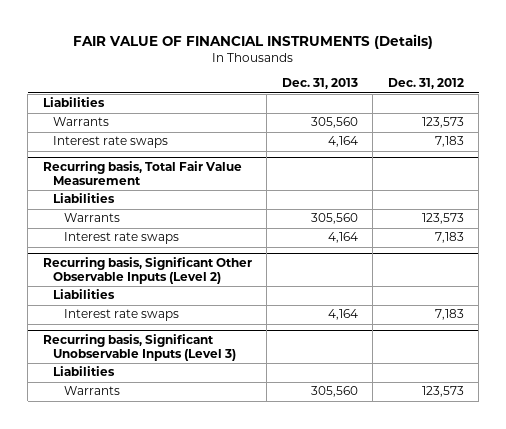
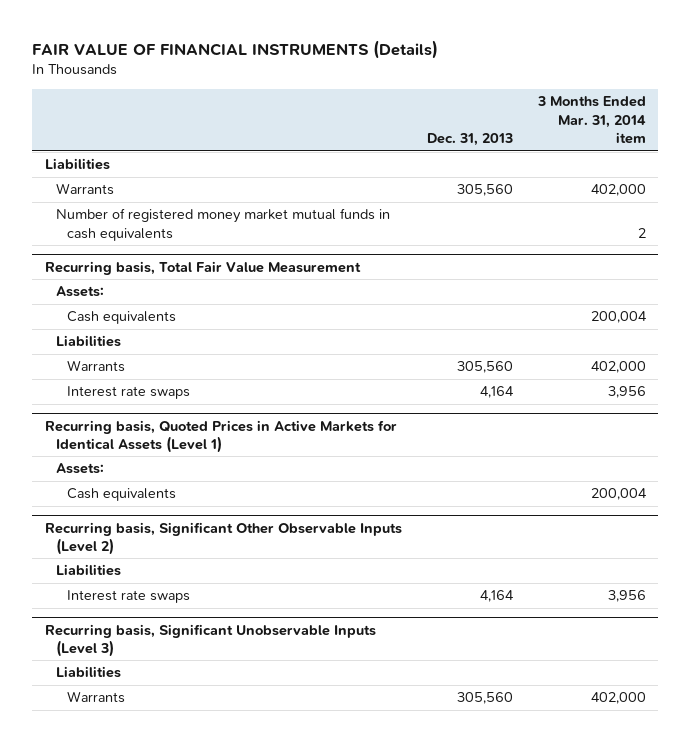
- | Dec. 31, 2013 | Dec. 31, 2012
+ | Dec. 31, 2013 | 3 Months Ended Mar. 31, 2014 item
- Interest rate swaps | 4,164 | 7,183
+ Number of registered money market mutual funds in cash equivalents | | 2
@ Recurring basis, Total Fair Value Measurement
+ Assets:
+ Cash equivalents | | 200,004
+ Recurring basis, Quoted Prices in Active Markets for Identical Assets (Level 1)
+ Assets:
+ Cash equivalents | | 200,004

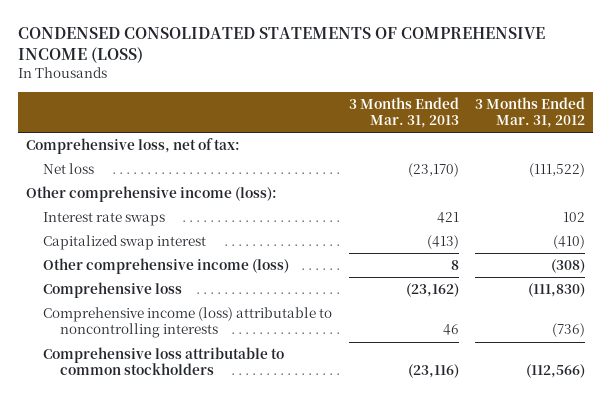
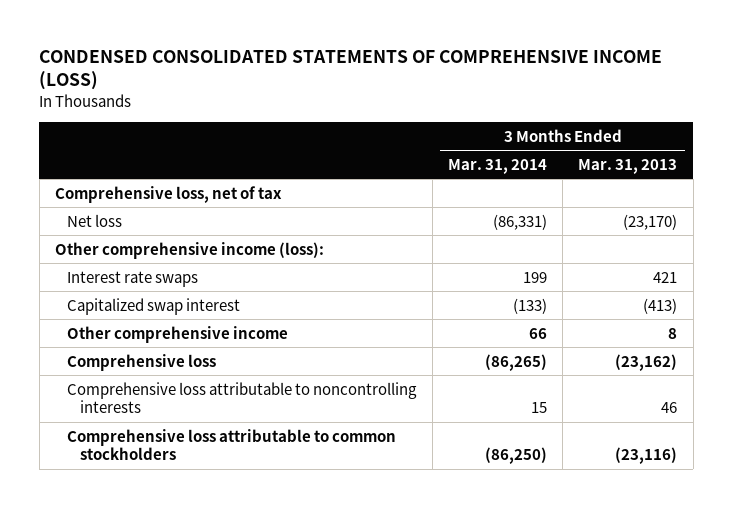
- | 3 Months Ended Mar. 31, 2013 | 3 Months Ended Mar. 31, 2012
+ | 3 Months Ended Mar. 31, 2014 | 3 Months Ended Mar. 31, 2013
- Comprehensive loss, net of tax:
+ Comprehensive loss, net of tax
- Other comprehensive income (loss) | 8 | (308)
+ Other comprehensive income | 66 | 8
- Comprehensive income (loss) attributable to noncontrolling interests | 46 | (736)
+ Comprehensive loss attributable to noncontrolling interests | 15 | 46

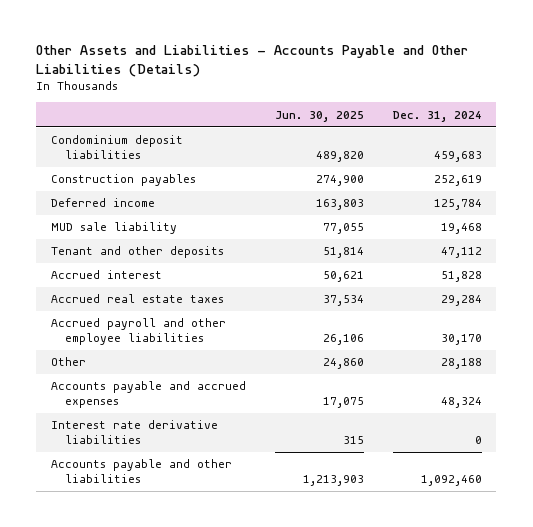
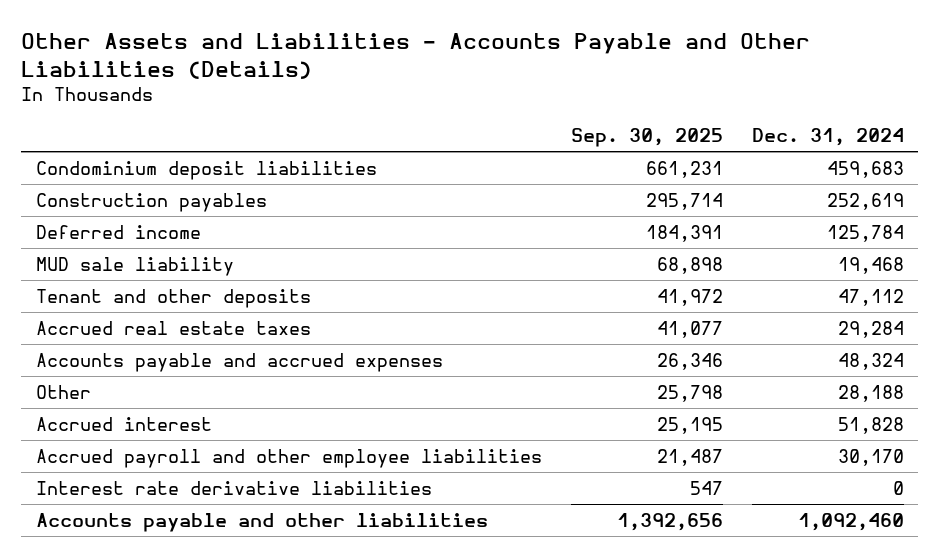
- | Jun. 30, 2025 | Dec. 31, 2024
+ | Sep. 30, 2025 | Dec. 31, 2024
moved down: Other | 25,798 | 28,188
moved down: Accrued interest | 25,195 | 51,828
moved down: Accrued payroll and other employee liabilities | 21,487 | 30,170

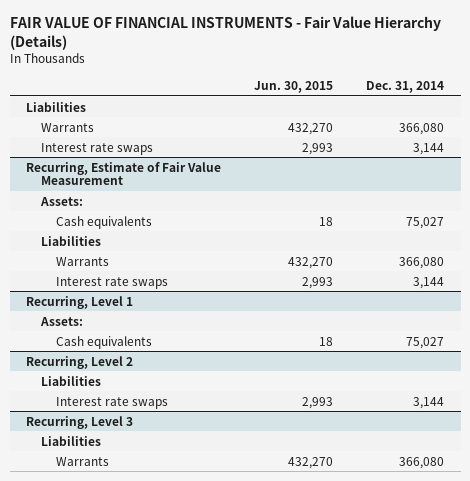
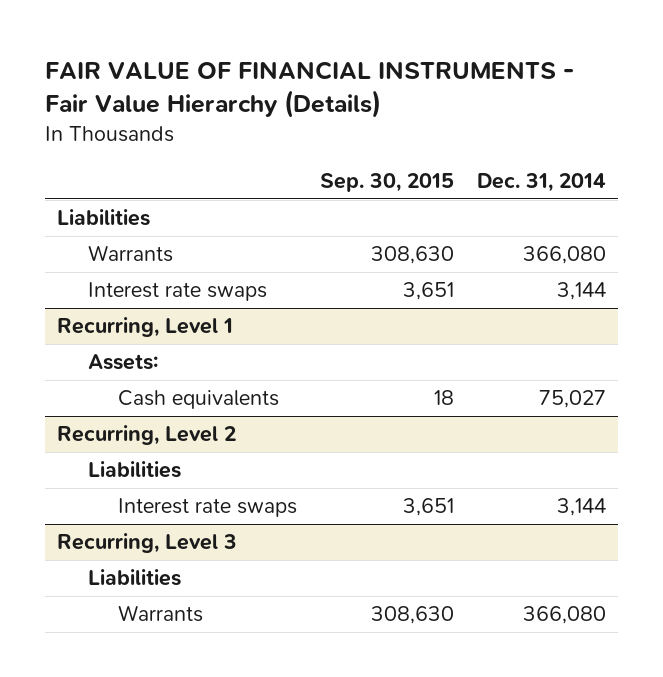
- | Jun. 30, 2015 | Dec. 31, 2014
+ | Sep. 30, 2015 | Dec. 31, 2014
- Recurring, Estimate of Fair Value Measurement
- Assets:
- Cash equivalents | 18 | 75,027
- Liabilities
- Warrants | 432,270 | 366,080
- Interest rate swaps | 2,993 | 3,144

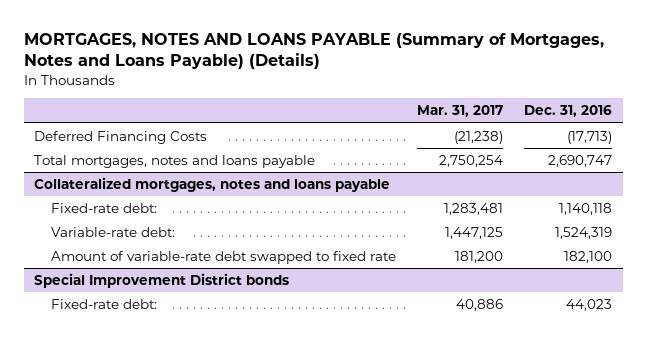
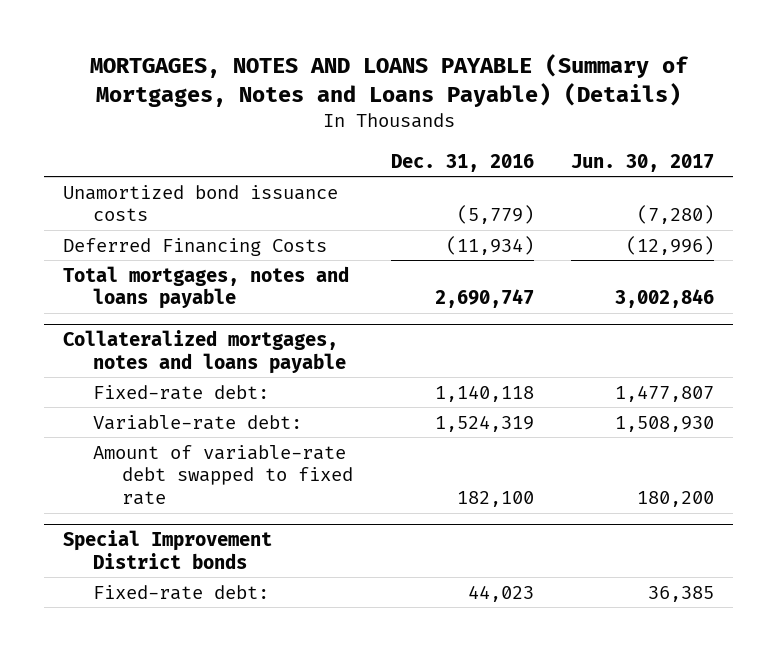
- | Mar. 31, 2017 | Dec. 31, 2016
+ | Dec. 31, 2016 | Jun. 30, 2017
- Deferred Financing Costs | (21,238) | (17,713)
+ Unamortized bond issuance costs | (5,779) | (7,280)
+ Deferred Financing Costs | (11,934) | (12,996)

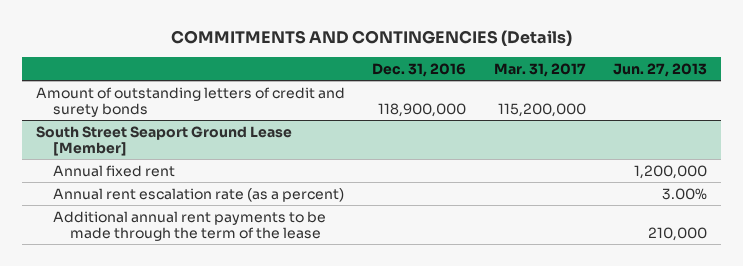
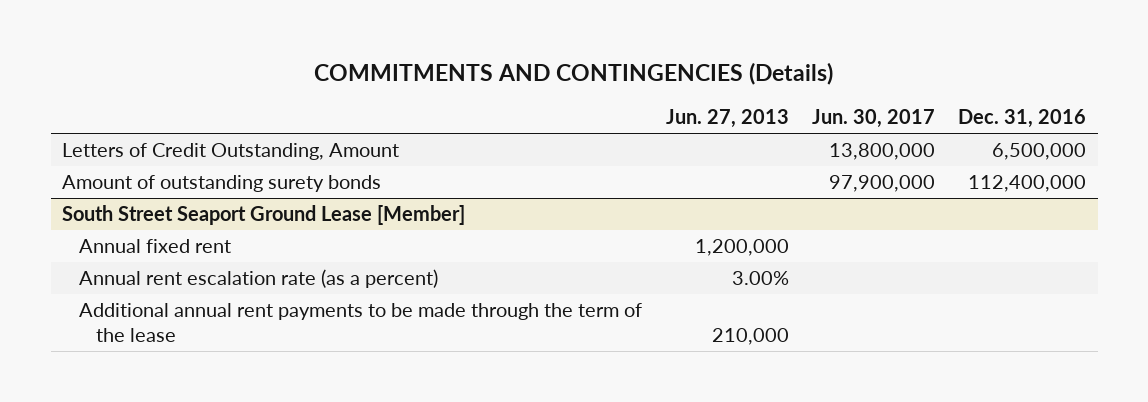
- | Dec. 31, 2016 | Mar. 31, 2017 | Jun. 27, 2013
+ | Jun. 27, 2013 | Jun. 30, 2017 | Dec. 31, 2016
- Amount of outstanding letters of credit and surety bonds | 118,900,000 | 115,200,000 |
+ Letters of Credit Outstanding, Amount | | 13,800,000 | 6,500,000
+ Amount of outstanding surety bonds | | 97,900,000 | 112,400,000

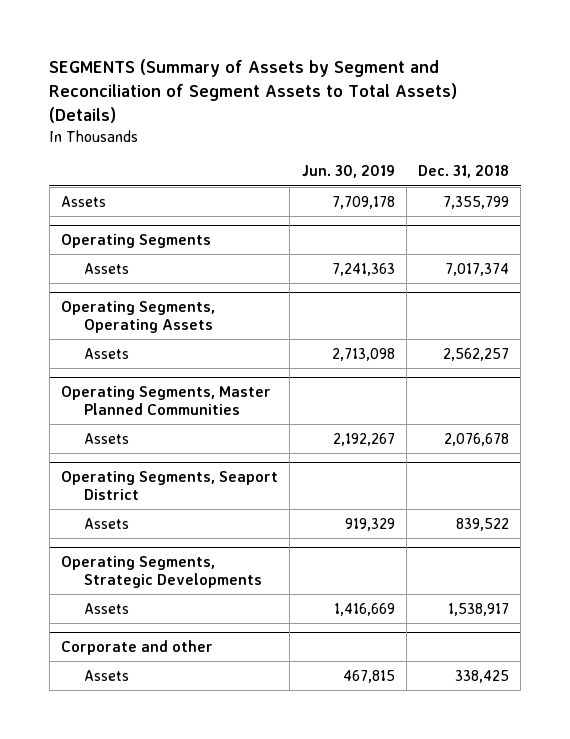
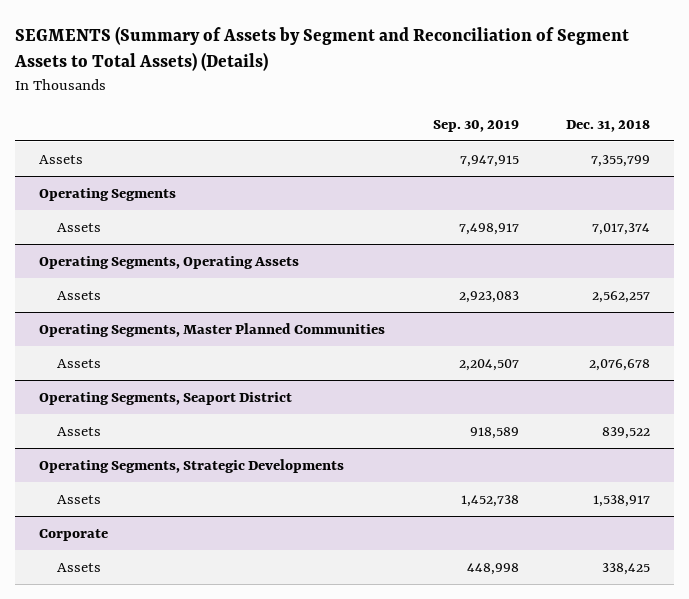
- | Jun. 30, 2019 | Dec. 31, 2018
+ | Sep. 30, 2019 | Dec. 31, 2018
- Corporate and other
+ Corporate

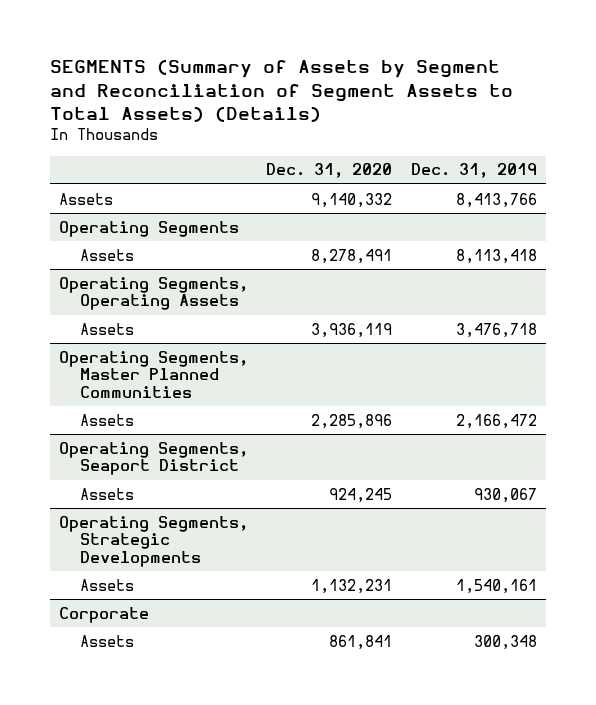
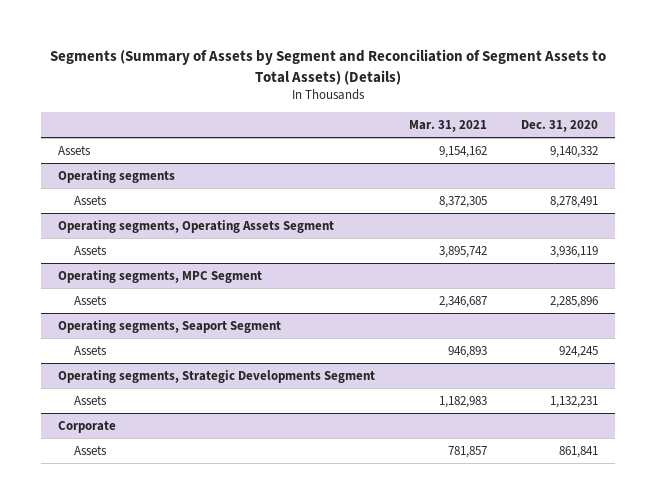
- SEGMENTS (Summary of Assets by Segment and Reconciliation of Segment Assets to Total Assets) (Details)
+ Segments (Summary of Assets by Segment and Reconciliation of Segment Assets to Total Assets) (Details)
- | Dec. 31, 2020 | Dec. 31, 2019
+ | Mar. 31, 2021 | Dec. 31, 2020
- Operating Segments
+ Operating segments
- Operating Segments, Operating Assets
+ Operating segments, Operating Assets Segment
- Operating Segments, Master Planned Communities
+ Operating segments, MPC Segment
- Operating Segments, Seaport District
+ Operating segments, Seaport Segment
- Operating Segments, Strategic Developments
+ Operating segments, Strategic Developments Segment

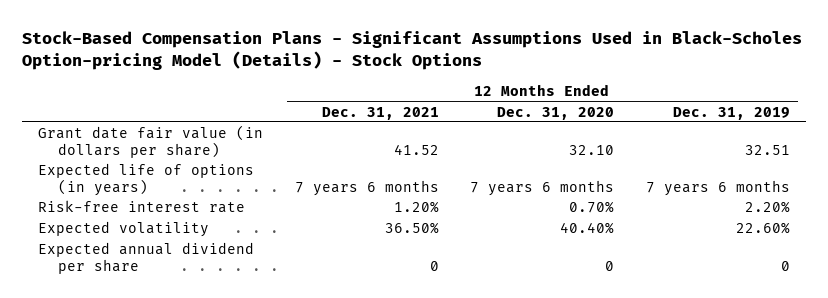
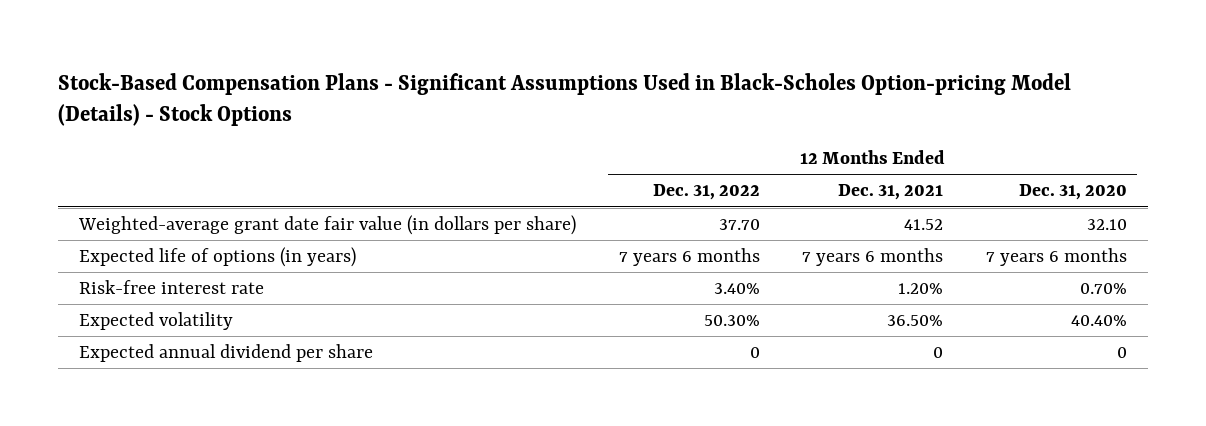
- | 12 Months Ended Dec. 31, 2021 | 12 Months Ended Dec. 31, 2020 | 12 Months Ended Dec. 31, 2019
+ | 12 Months Ended Dec. 31, 2022 | 12 Months Ended Dec. 31, 2021 | 12 Months Ended Dec. 31, 2020
- Grant date fair value (in dollars per share) | 41.52 | 32.10 | 32.51
+ Weighted-average grant date fair value (in dollars per share) | 37.70 | 41.52 | 32.10

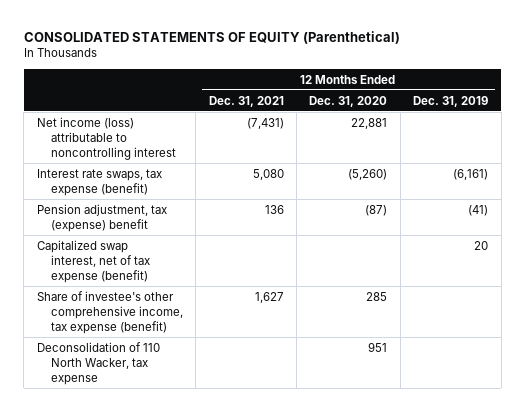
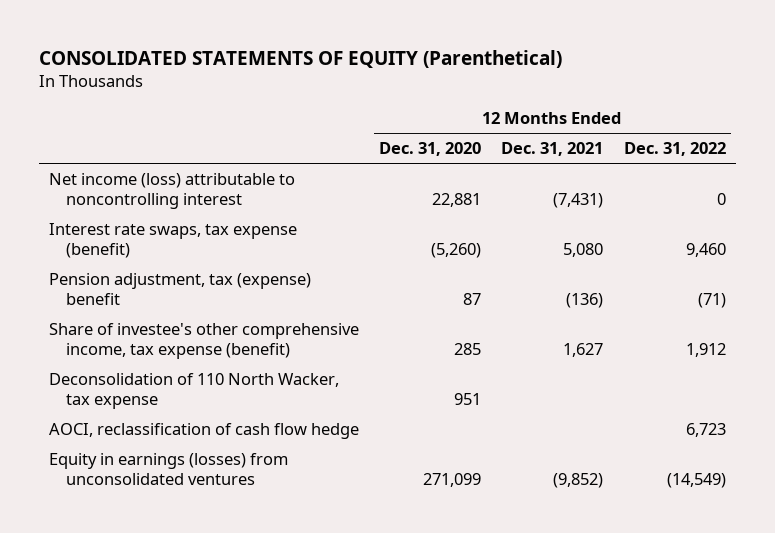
- | 12 Months Ended Dec. 31, 2021 | 12 Months Ended Dec. 31, 2020 | 12 Months Ended Dec. 31, 2019
+ | 12 Months Ended Dec. 31, 2020 | 12 Months Ended Dec. 31, 2021 | 12 Months Ended Dec. 31, 2022
- Pension adjustment, tax (expense) benefit | 136 | (87) | (41)
- Capitalized swap interest, net of tax expense (benefit) | | | 20
+ Pension adjustment, tax (expense) benefit | 87 | (136) | (71)
+ AOCI, reclassification of cash flow hedge | | | 6,723
+ Equity in earnings (losses) from unconsolidated ventures | 271,099 | (9,852) | (14,549)

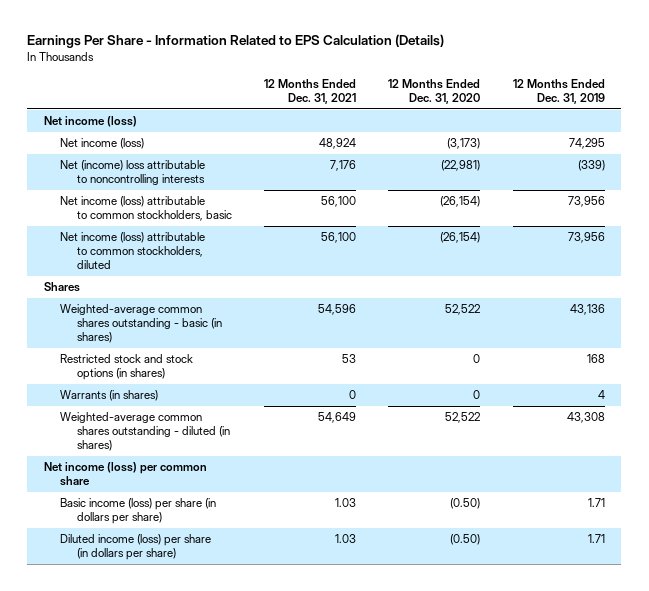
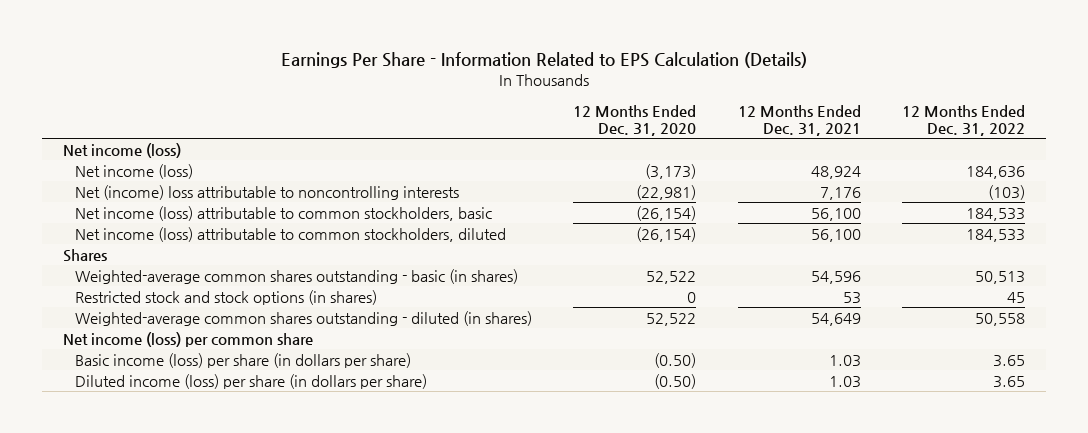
- | 12 Months Ended Dec. 31, 2021 | 12 Months Ended Dec. 31, 2020 | 12 Months Ended Dec. 31, 2019
+ | 12 Months Ended Dec. 31, 2020 | 12 Months Ended Dec. 31, 2021 | 12 Months Ended Dec. 31, 2022
- Warrants (in shares) | 0 | 0 | 4

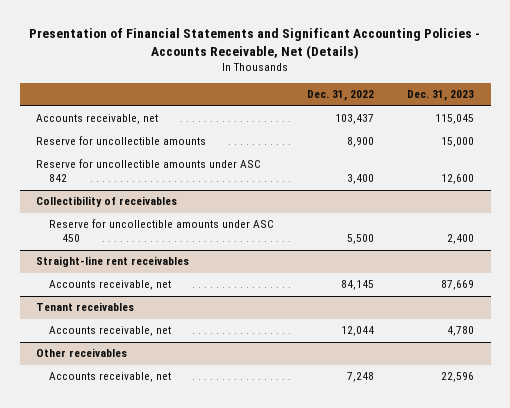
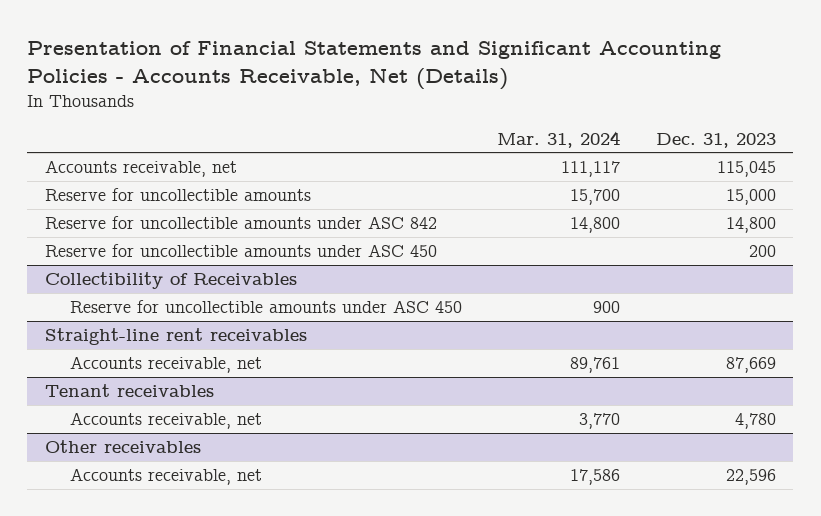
- | Dec. 31, 2022 | Dec. 31, 2023
+ | Mar. 31, 2024 | Dec. 31, 2023
- Reserve for uncollectible amounts under ASC 842 | 3,400 | 12,600
- Collectibility of receivables
- Reserve for uncollectible amounts under ASC 450 | 5,500 | 2,400
+ Reserve for uncollectible amounts under ASC 842 | 14,800 | 14,800
+ Reserve for uncollectible amounts under ASC 450 | | 200
+ Collectibility of Receivables
+ Reserve for uncollectible amounts under ASC 450 | 900 |

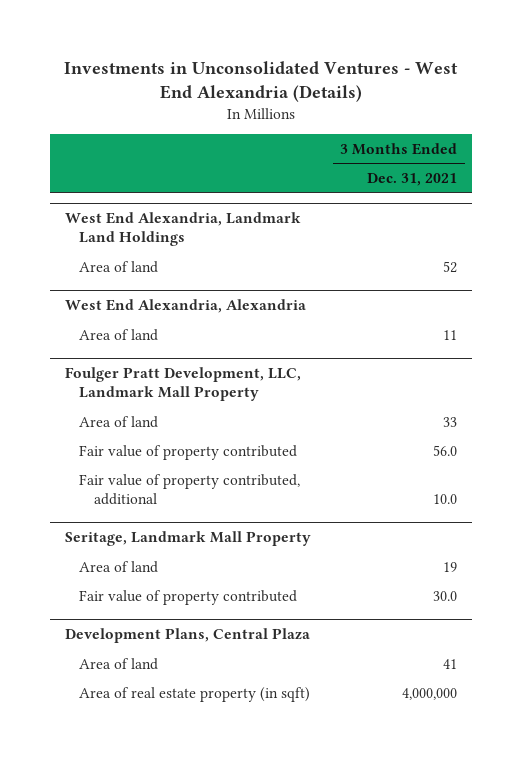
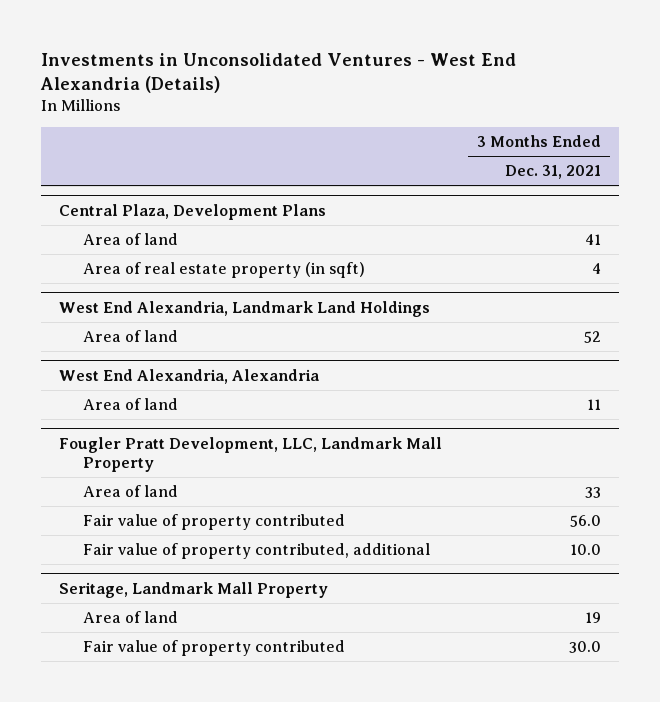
+ Central Plaza, Development Plans
+ Area of land | 41
+ Area of real estate property (in sqft) | 4
- Foulger Pratt Development, LLC, Landmark Mall Property
+ Fougler Pratt Development, LLC, Landmark Mall Property
- Development Plans, Central Plaza
- Area of land | 41
- Area of real estate property (in sqft) | 4,000,000

